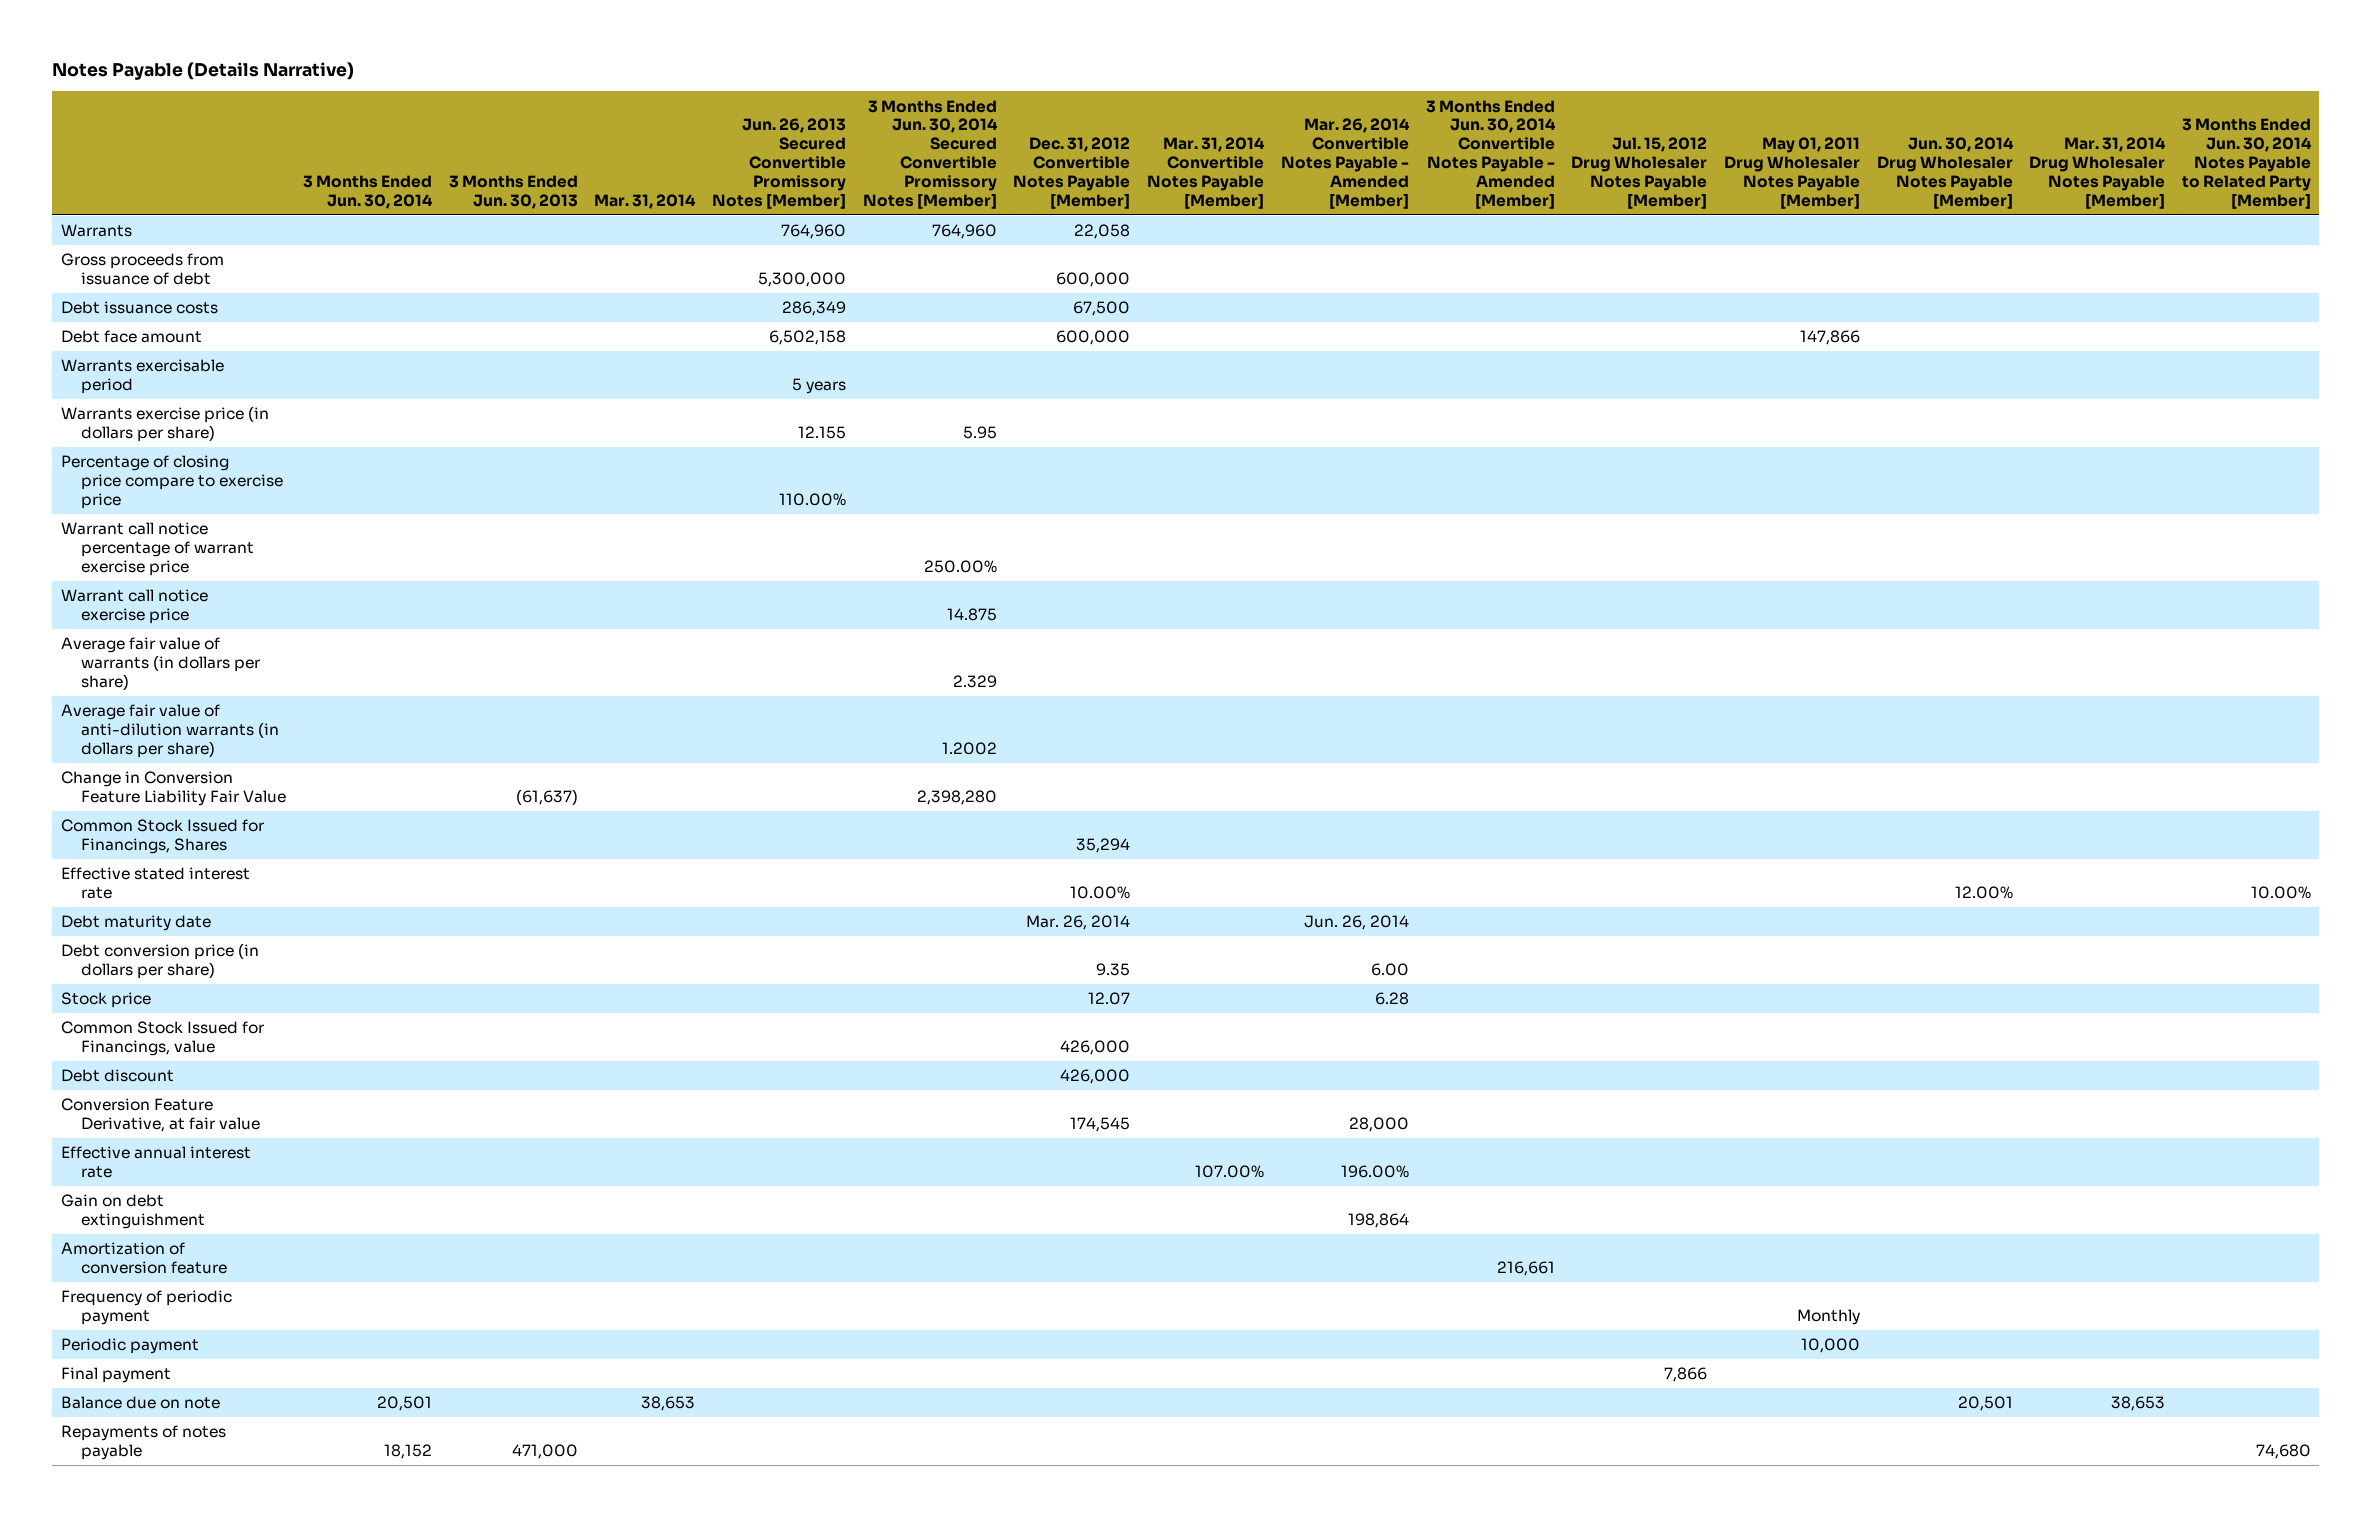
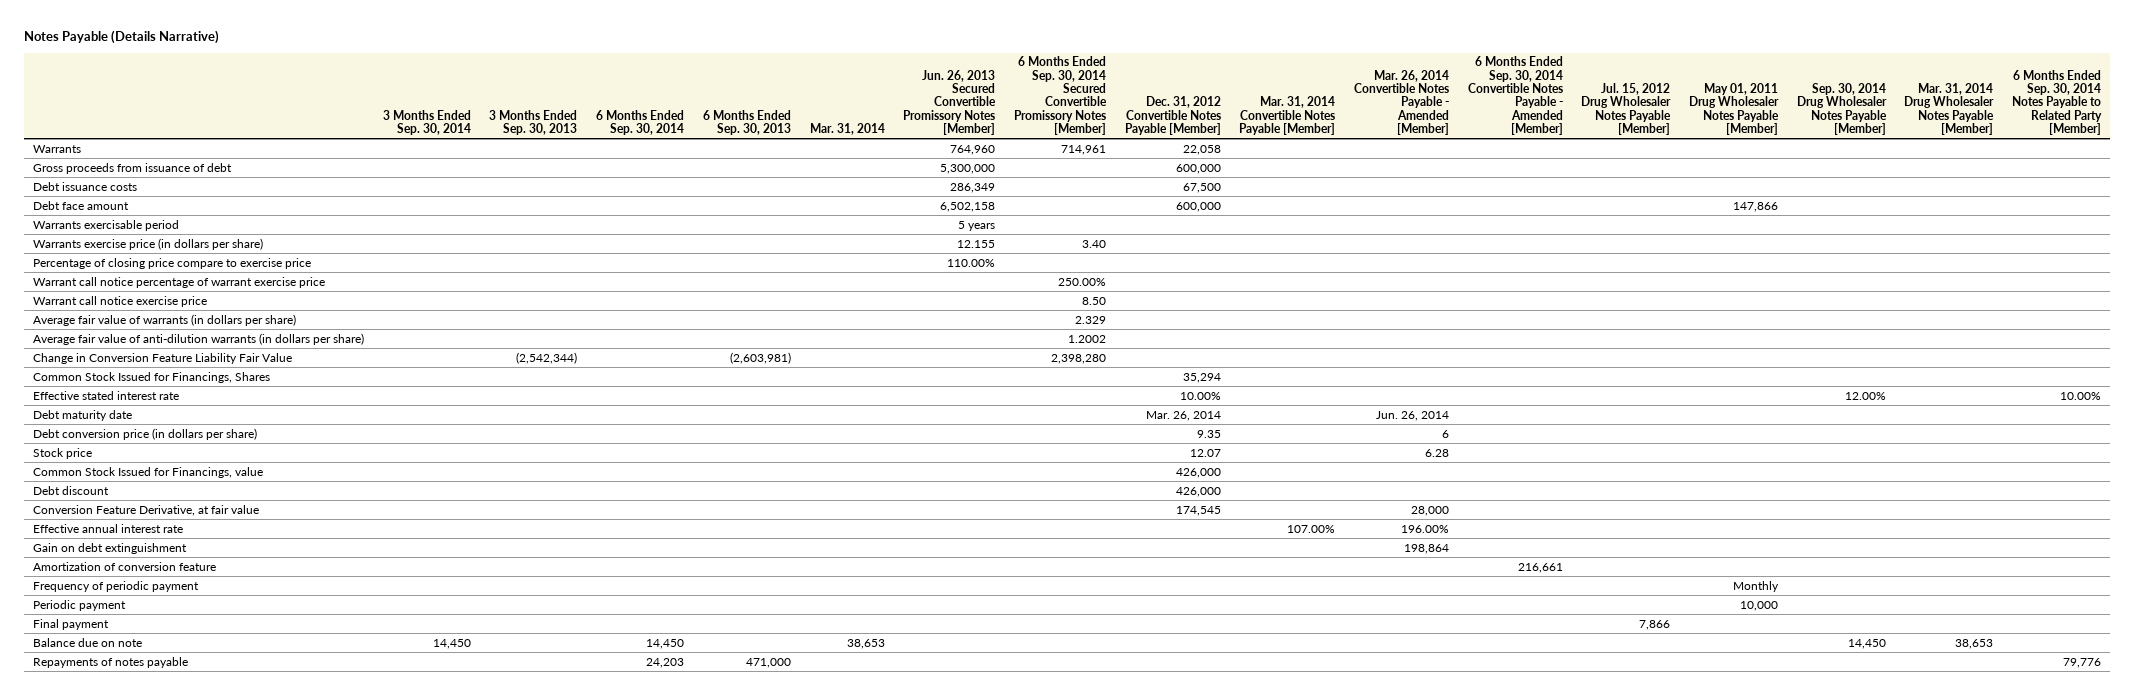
- | 3 Months Ended Jun. 30, 2014 | 3 Months Ended Jun. 30, 2013 | Mar. 31, 2014 | Jun. 26, 2013 Secured Convertible Promissory Notes [Member] | 3 Months Ended Jun. 30, 2014 Secured Convertible Promissory Notes [Member] | Dec. 31, 2012 Convertible Notes Payable [Member] | Mar. 31, 2014 Convertible Notes Payable [Member] | Mar. 26, 2014 Convertible Notes Payable - Amended [Member] | 3 Months Ended Jun. 30, 2014 Convertible Notes Payable - Amended [Member] | Jul. 15, 2012 Drug Wholesaler Notes Payable [Member] | May 01, 2011 Drug Wholesaler Notes Payable [Member] | Jun. 30, 2014 Drug Wholesaler Notes Payable [Member] | Mar. 31, 2014 Drug Wholesaler Notes Payable [Member] | 3 Months Ended Jun. 30, 2014 Notes Payable to Related Party [Member]
+ | 3 Months Ended Sep. 30, 2014 | 3 Months Ended Sep. 30, 2013 | 6 Months Ended Sep. 30, 2014 | 6 Months Ended Sep. 30, 2013 | Mar. 31, 2014 | Jun. 26, 2013 Secured Convertible Promissory Notes [Member] | 6 Months Ended Sep. 30, 2014 Secured Convertible Promissory Notes [Member] | Dec. 31, 2012 Convertible Notes Payable [Member] | Mar. 31, 2014 Convertible Notes Payable [Member] | Mar. 26, 2014 Convertible Notes Payable - Amended [Member] | 6 Months Ended Sep. 30, 2014 Convertible Notes Payable - Amended [Member] | Jul. 15, 2012 Drug Wholesaler Notes Payable [Member] | May 01, 2011 Drug Wholesaler Notes Payable [Member] | Sep. 30, 2014 Drug Wholesaler Notes Payable [Member] | Mar. 31, 2014 Drug Wholesaler Notes Payable [Member] | 6 Months Ended Sep. 30, 2014 Notes Payable to Related Party [Member]
- Debt conversion price (in dollars per share) | | | | | | 9.35 | | 6.00 | | | | | |
+ Debt conversion price (in dollars per share) | | | | | | | | 9.35 | | 6 | | | | | |

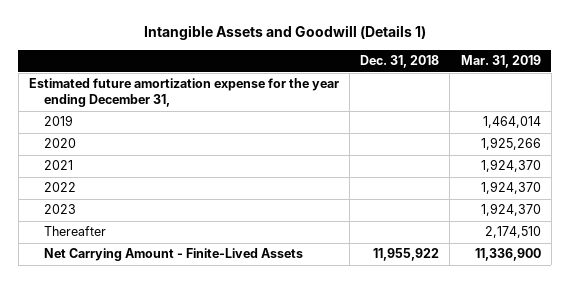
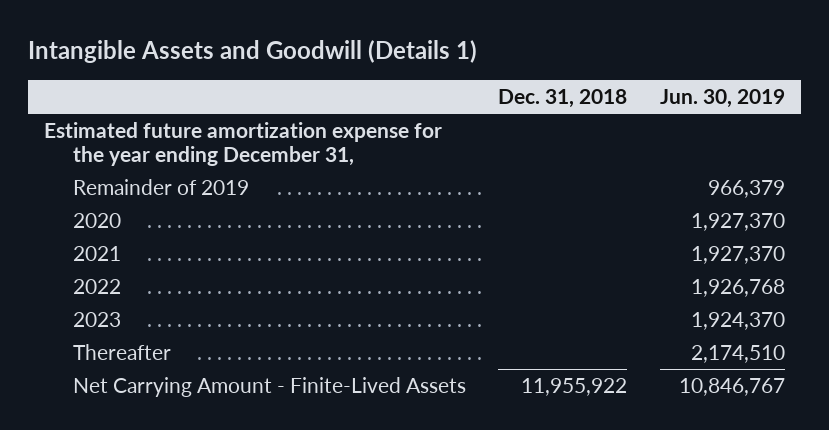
- | Dec. 31, 2018 | Mar. 31, 2019
+ | Dec. 31, 2018 | Jun. 30, 2019
- 2019 | | 1,464,014
+ Remainder of 2019 | | 966,379

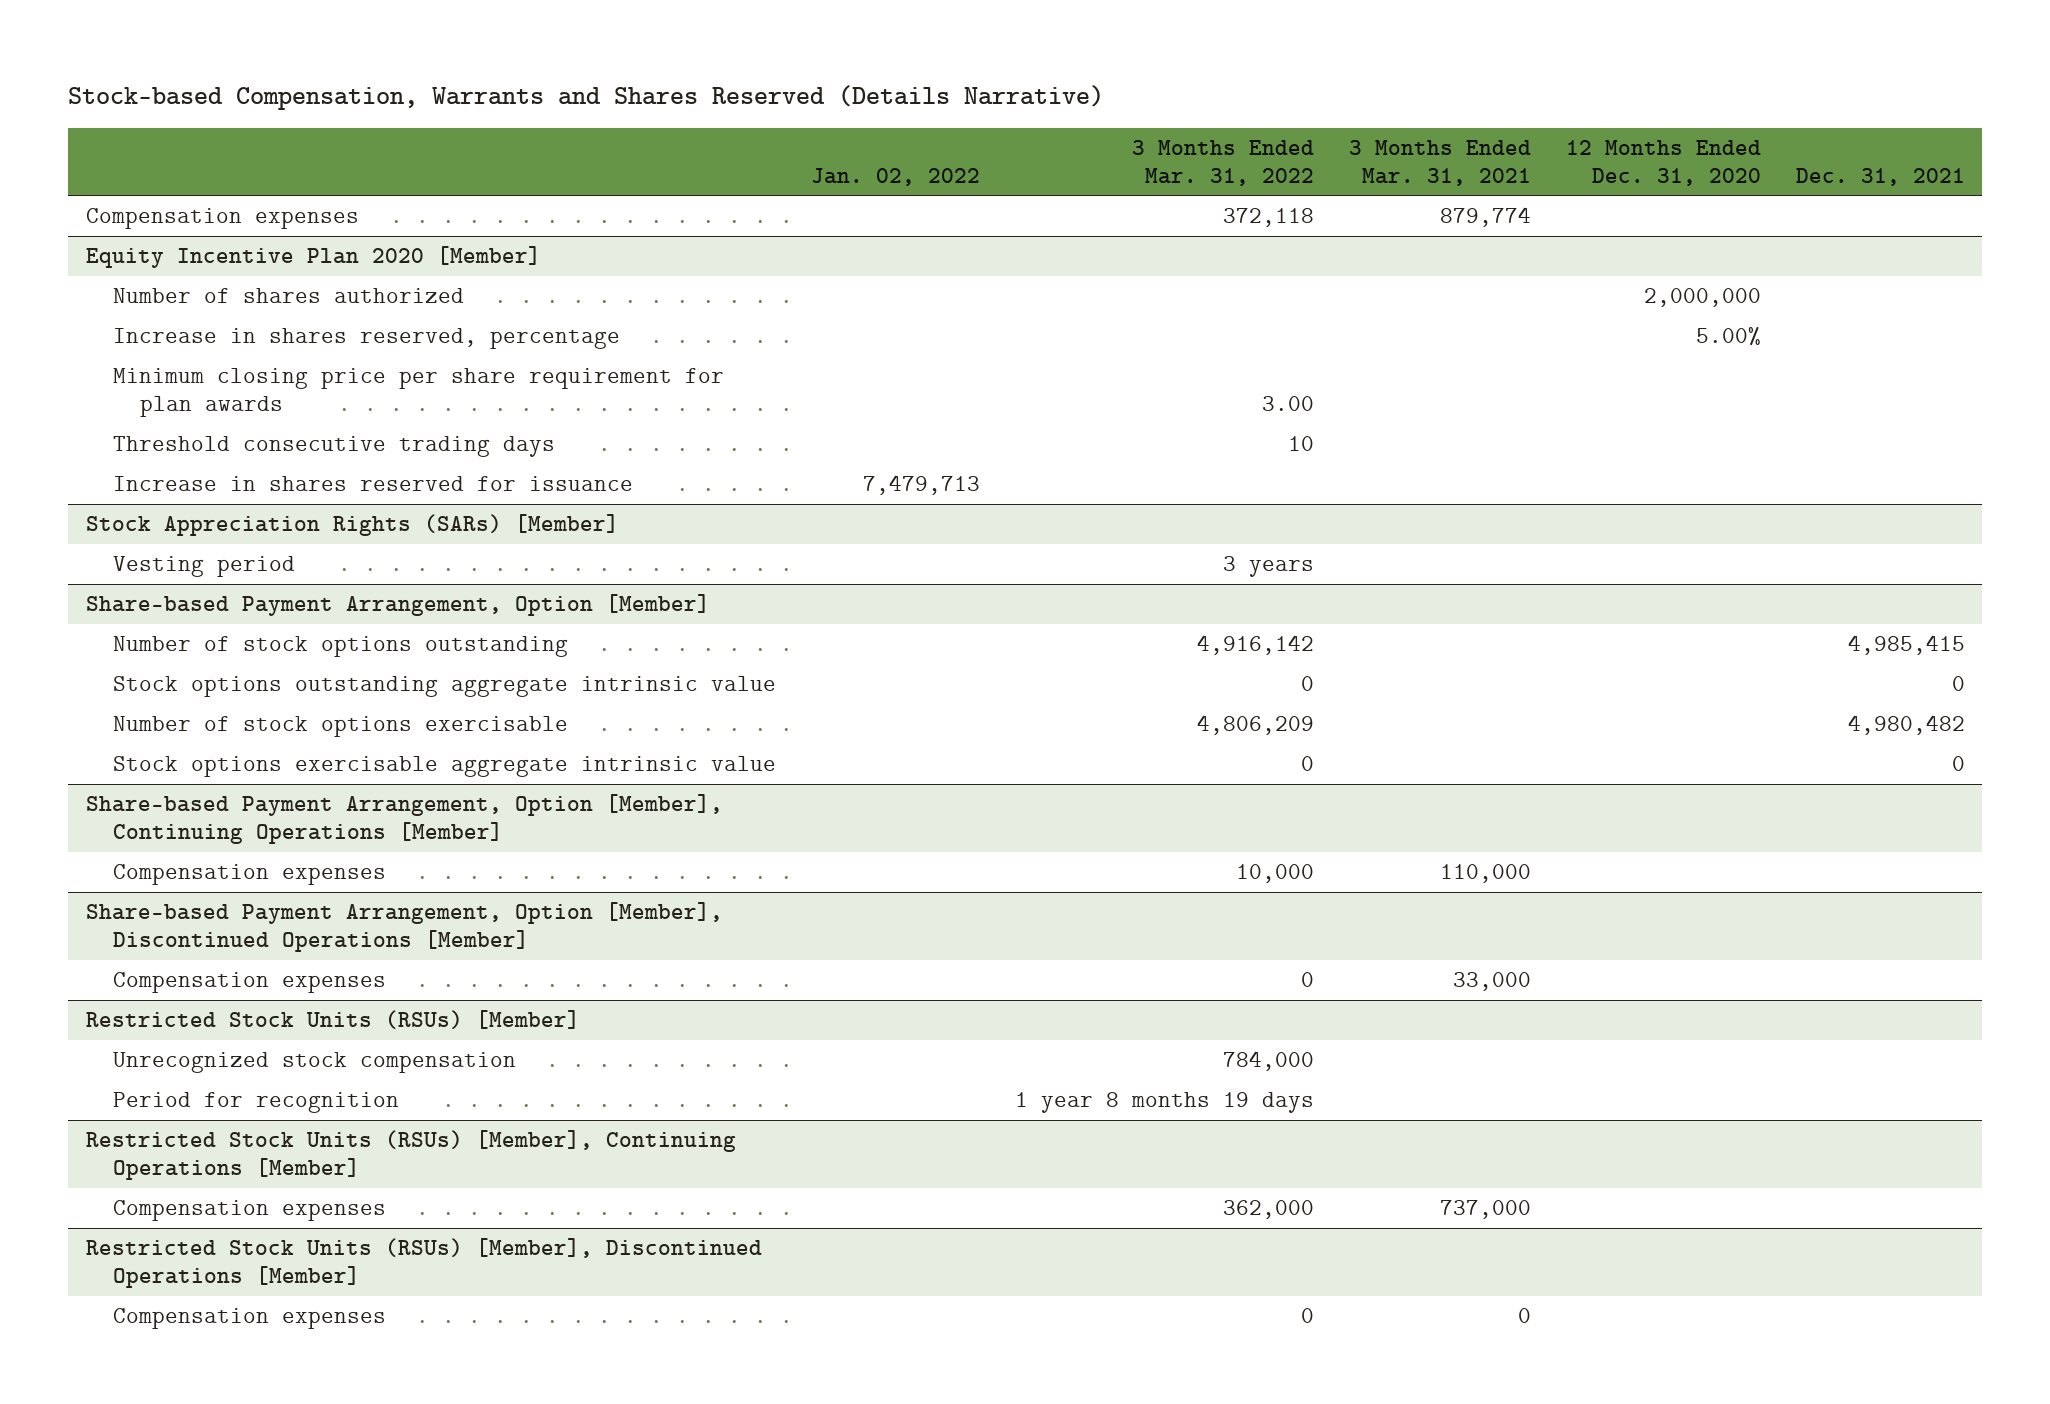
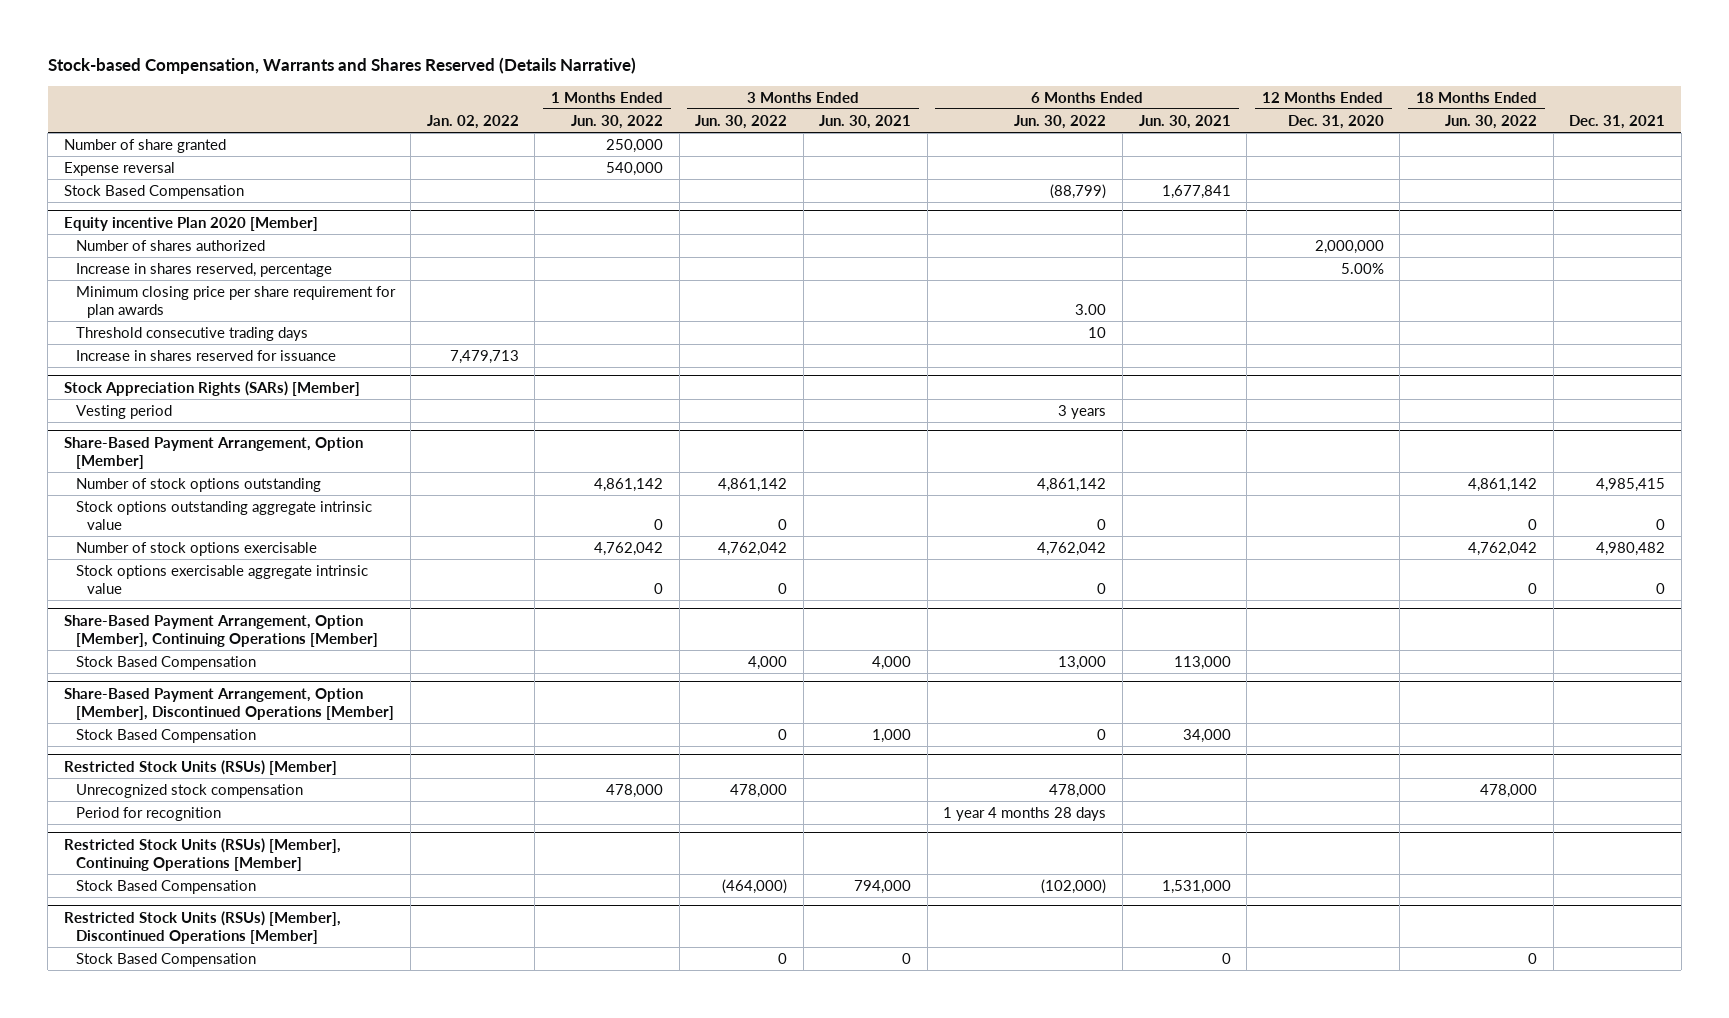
- | Jan. 02, 2022 | 3 Months Ended Mar. 31, 2022 | 3 Months Ended Mar. 31, 2021 | 12 Months Ended Dec. 31, 2020 | Dec. 31, 2021
+ | Jan. 02, 2022 | 1 Months Ended Jun. 30, 2022 | 3 Months Ended Jun. 30, 2022 | 3 Months Ended Jun. 30, 2021 | 6 Months Ended Jun. 30, 2022 | 6 Months Ended Jun. 30, 2021 | 12 Months Ended Dec. 31, 2020 | 18 Months Ended Jun. 30, 2022 | Dec. 31, 2021
- Compensation expenses | | 372,118 | 879,774 | |
- Equity Incentive Plan 2020 [Member]
+ Number of share granted | | 250,000 | | | | | | |
+ Expense reversal | | 540,000 | | | | | | |
+ Stock Based Compensation | | | | | (88,799) | 1,677,841 | | |
+ Equity incentive Plan 2020 [Member]
- Share-based Payment Arrangement, Option [Member]
+ Share-Based Payment Arrangement, Option [Member]
- Share-based Payment Arrangement, Option [Member], Continuing Operations [Member]
- Compensation expenses | | 10,000 | 110,000 | |
- Share-based Payment Arrangement, Option [Member], Discontinued Operations [Member]
- Compensation expenses | | 0 | 33,000 | |
+ Share-Based Payment Arrangement, Option [Member], Continuing Operations [Member]
+ Stock Based Compensation | | | 4,000 | 4,000 | 13,000 | 113,000 | | |
+ Share-Based Payment Arrangement, Option [Member], Discontinued Operations [Member]
+ Stock Based Compensation | | | 0 | 1,000 | 0 | 34,000 | | |
@ Restricted Stock Units (RSUs) [Member], Continuing Operations [Member]
- Compensation expenses | | 362,000 | 737,000 | |
+ Stock Based Compensation | | | (464,000) | 794,000 | (102,000) | 1,531,000 | | |
@ Restricted Stock Units (RSUs) [Member], Discontinued Operations [Member]
- Compensation expenses | | 0 | 0 | |
+ Stock Based Compensation | | | 0 | 0 | | 0 | | 0 |

